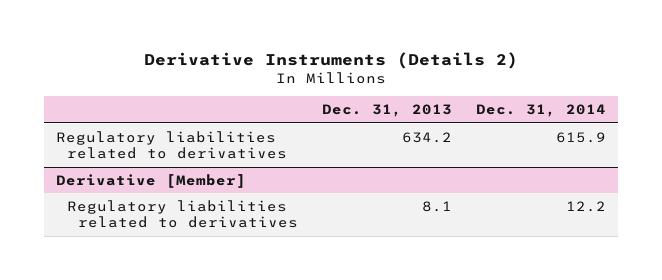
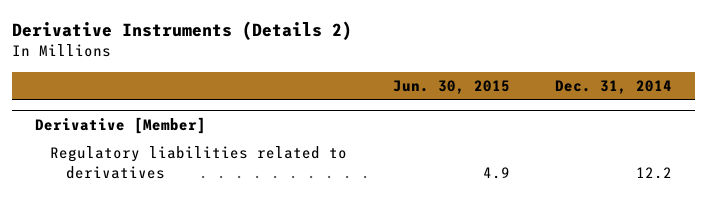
- | Dec. 31, 2013 | Dec. 31, 2014
+ | Jun. 30, 2015 | Dec. 31, 2014
- Regulatory liabilities related to derivatives | 634.2 | 615.9

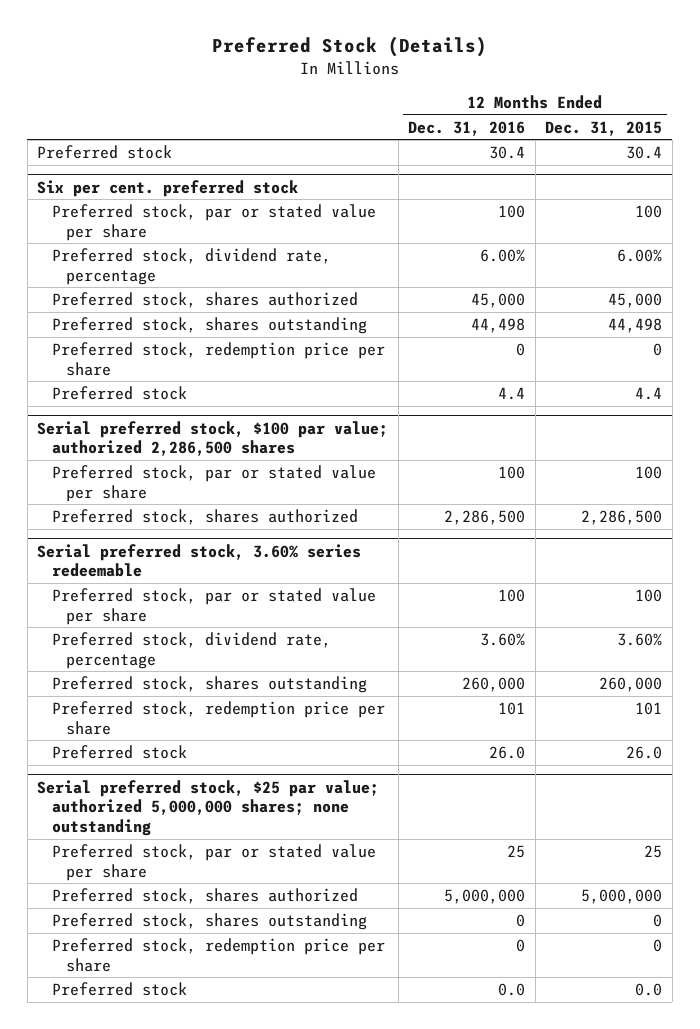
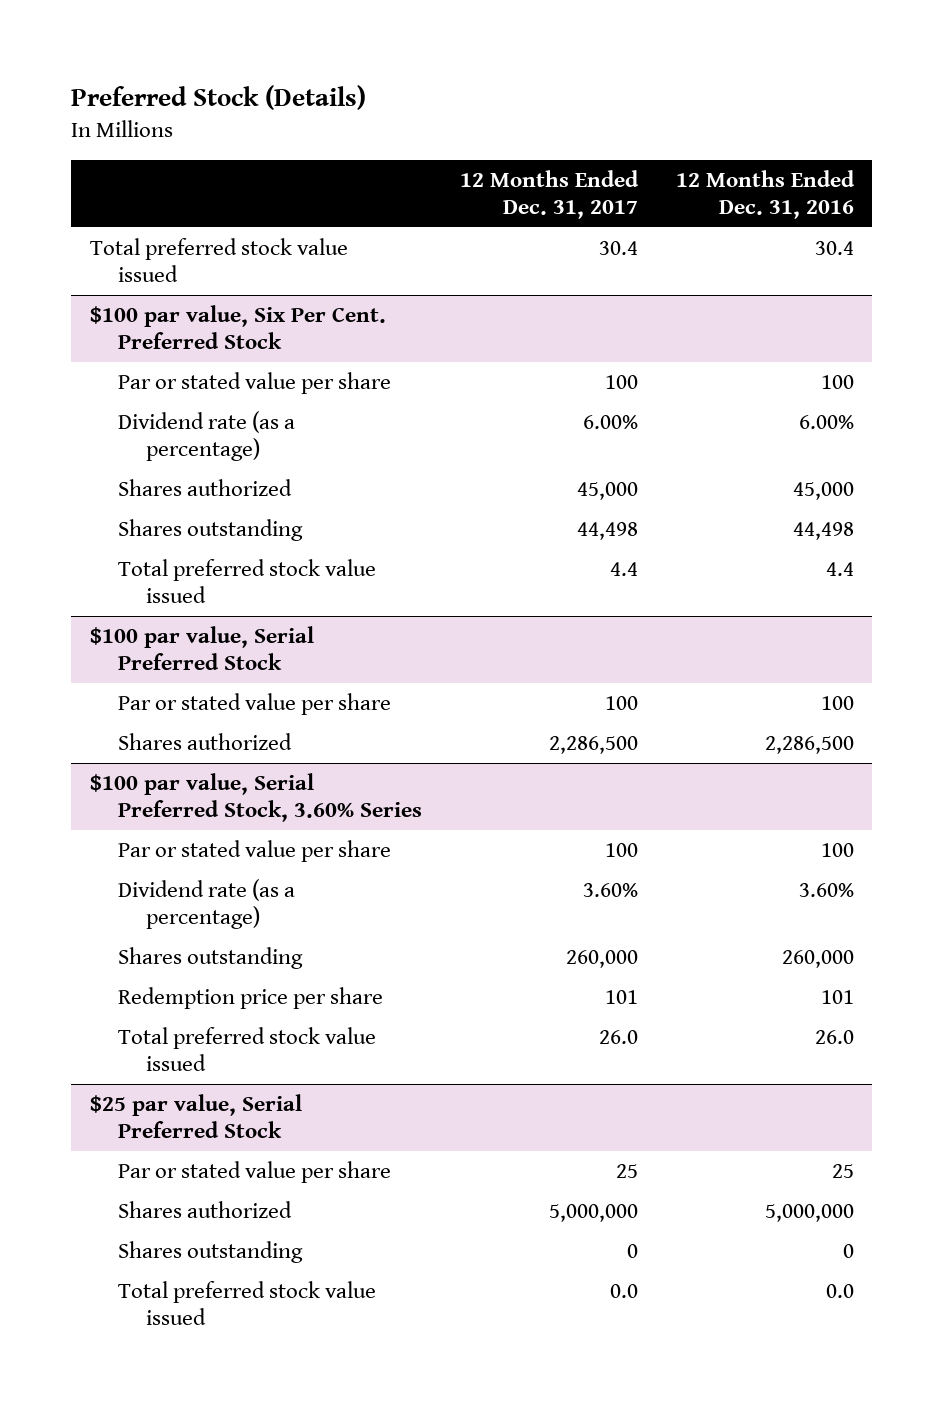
- | 12 Months Ended Dec. 31, 2016 | 12 Months Ended Dec. 31, 2015
+ | 12 Months Ended Dec. 31, 2017 | 12 Months Ended Dec. 31, 2016
- Preferred stock | 30.4 | 30.4
- Six per cent. preferred stock
- Preferred stock, par or stated value per share | 100 | 100
- Preferred stock, dividend rate, percentage | 6.00% | 6.00%
- Preferred stock, shares authorized | 45,000 | 45,000
- Preferred stock, shares outstanding | 44,498 | 44,498
- Preferred stock, redemption price per share | 0 | 0
- Preferred stock | 4.4 | 4.4
- Serial preferred stock, $100 par value; authorized 2,286,500 shares
- Preferred stock, par or stated value per share | 100 | 100
- Preferred stock, shares authorized | 2,286,500 | 2,286,500
- Serial preferred stock, 3.60% series redeemable
- Preferred stock, par or stated value per share | 100 | 100
- Preferred stock, dividend rate, percentage | 3.60% | 3.60%
- Preferred stock, shares outstanding | 260,000 | 260,000
- Preferred stock, redemption price per share | 101 | 101
- Preferred stock | 26.0 | 26.0
- Serial preferred stock, $25 par value; authorized 5,000,000 shares; none outstanding
- Preferred stock, par or stated value per share | 25 | 25
- Preferred stock, shares authorized | 5,000,000 | 5,000,000
- Preferred stock, shares outstanding | 0 | 0
- Preferred stock, redemption price per share | 0 | 0
- Preferred stock | 0.0 | 0.0
+ Total preferred stock value issued | 30.4 | 30.4
+ $100 par value, Six Per Cent. Preferred Stock
+ Par or stated value per share | 100 | 100
+ Dividend rate (as a percentage) | 6.00% | 6.00%
+ Shares authorized | 45,000 | 45,000
+ Shares outstanding | 44,498 | 44,498
+ Total preferred stock value issued | 4.4 | 4.4
+ $100 par value, Serial Preferred Stock
+ Par or stated value per share | 100 | 100
+ Shares authorized | 2,286,500 | 2,286,500
+ $100 par value, Serial Preferred Stock, 3.60% Series
+ Par or stated value per share | 100 | 100
+ Dividend rate (as a percentage) | 3.60% | 3.60%
+ Shares outstanding | 260,000 | 260,000
+ Redemption price per share | 101 | 101
+ Total preferred stock value issued | 26.0 | 26.0
+ $25 par value, Serial Preferred Stock
+ Par or stated value per share | 25 | 25
+ Shares authorized | 5,000,000 | 5,000,000
+ Shares outstanding | 0 | 0
+ Total preferred stock value issued | 0.0 | 0.0

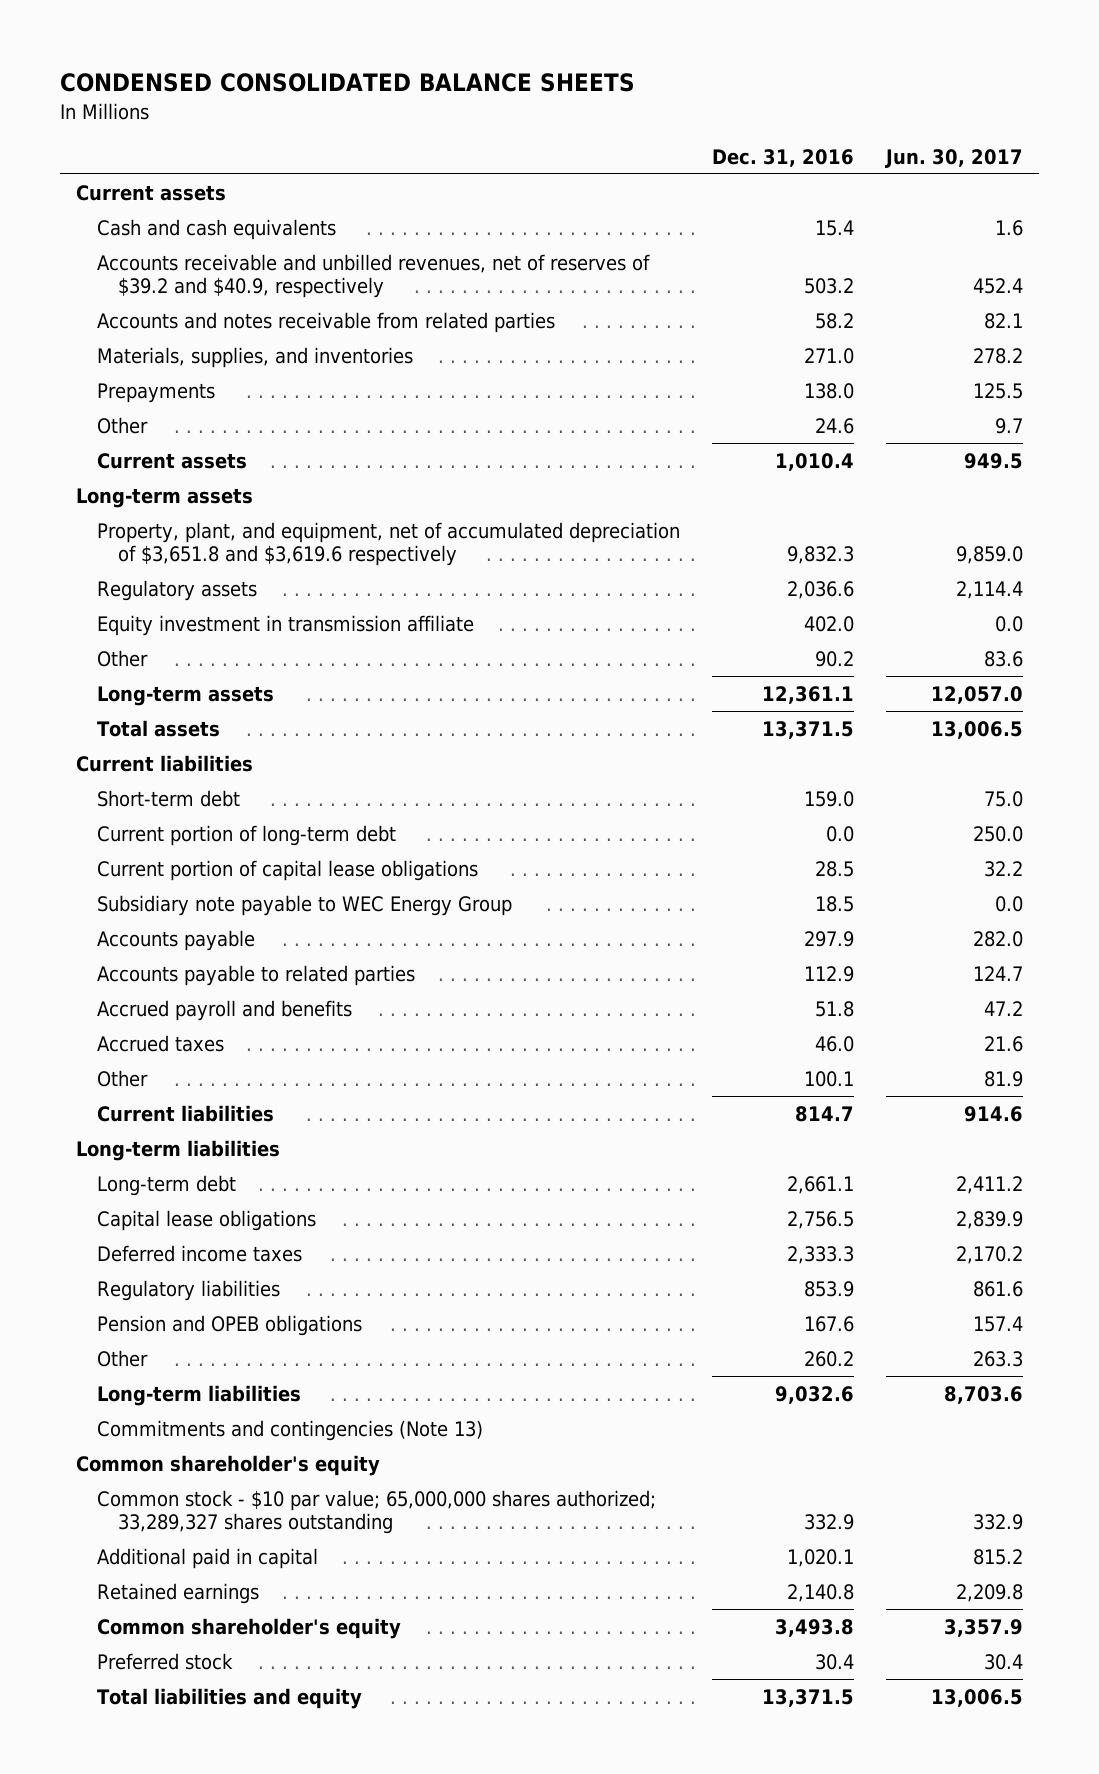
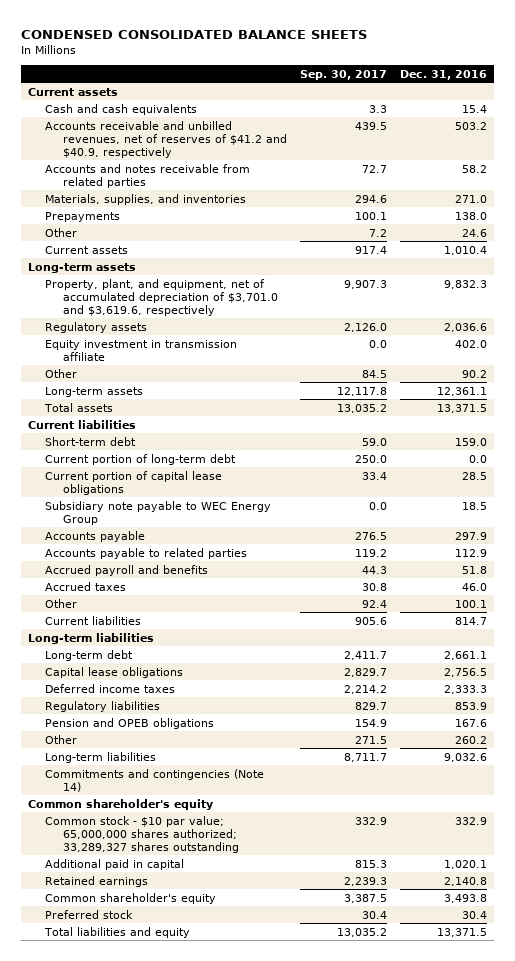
- | Dec. 31, 2016 | Jun. 30, 2017
+ | Sep. 30, 2017 | Dec. 31, 2016
- Accounts receivable and unbilled revenues, net of reserves of $39.2 and $40.9, respectively | 503.2 | 452.4
+ Accounts receivable and unbilled revenues, net of reserves of $41.2 and $40.9, respectively | 439.5 | 503.2
- Property, plant, and equipment, net of accumulated depreciation of $3,651.8 and $3,619.6 respectively | 9,832.3 | 9,859.0
+ Property, plant, and equipment, net of accumulated depreciation of $3,701.0 and $3,619.6, respectively | 9,907.3 | 9,832.3
- Commitments and contingencies (Note 13)
+ Commitments and contingencies (Note 14)

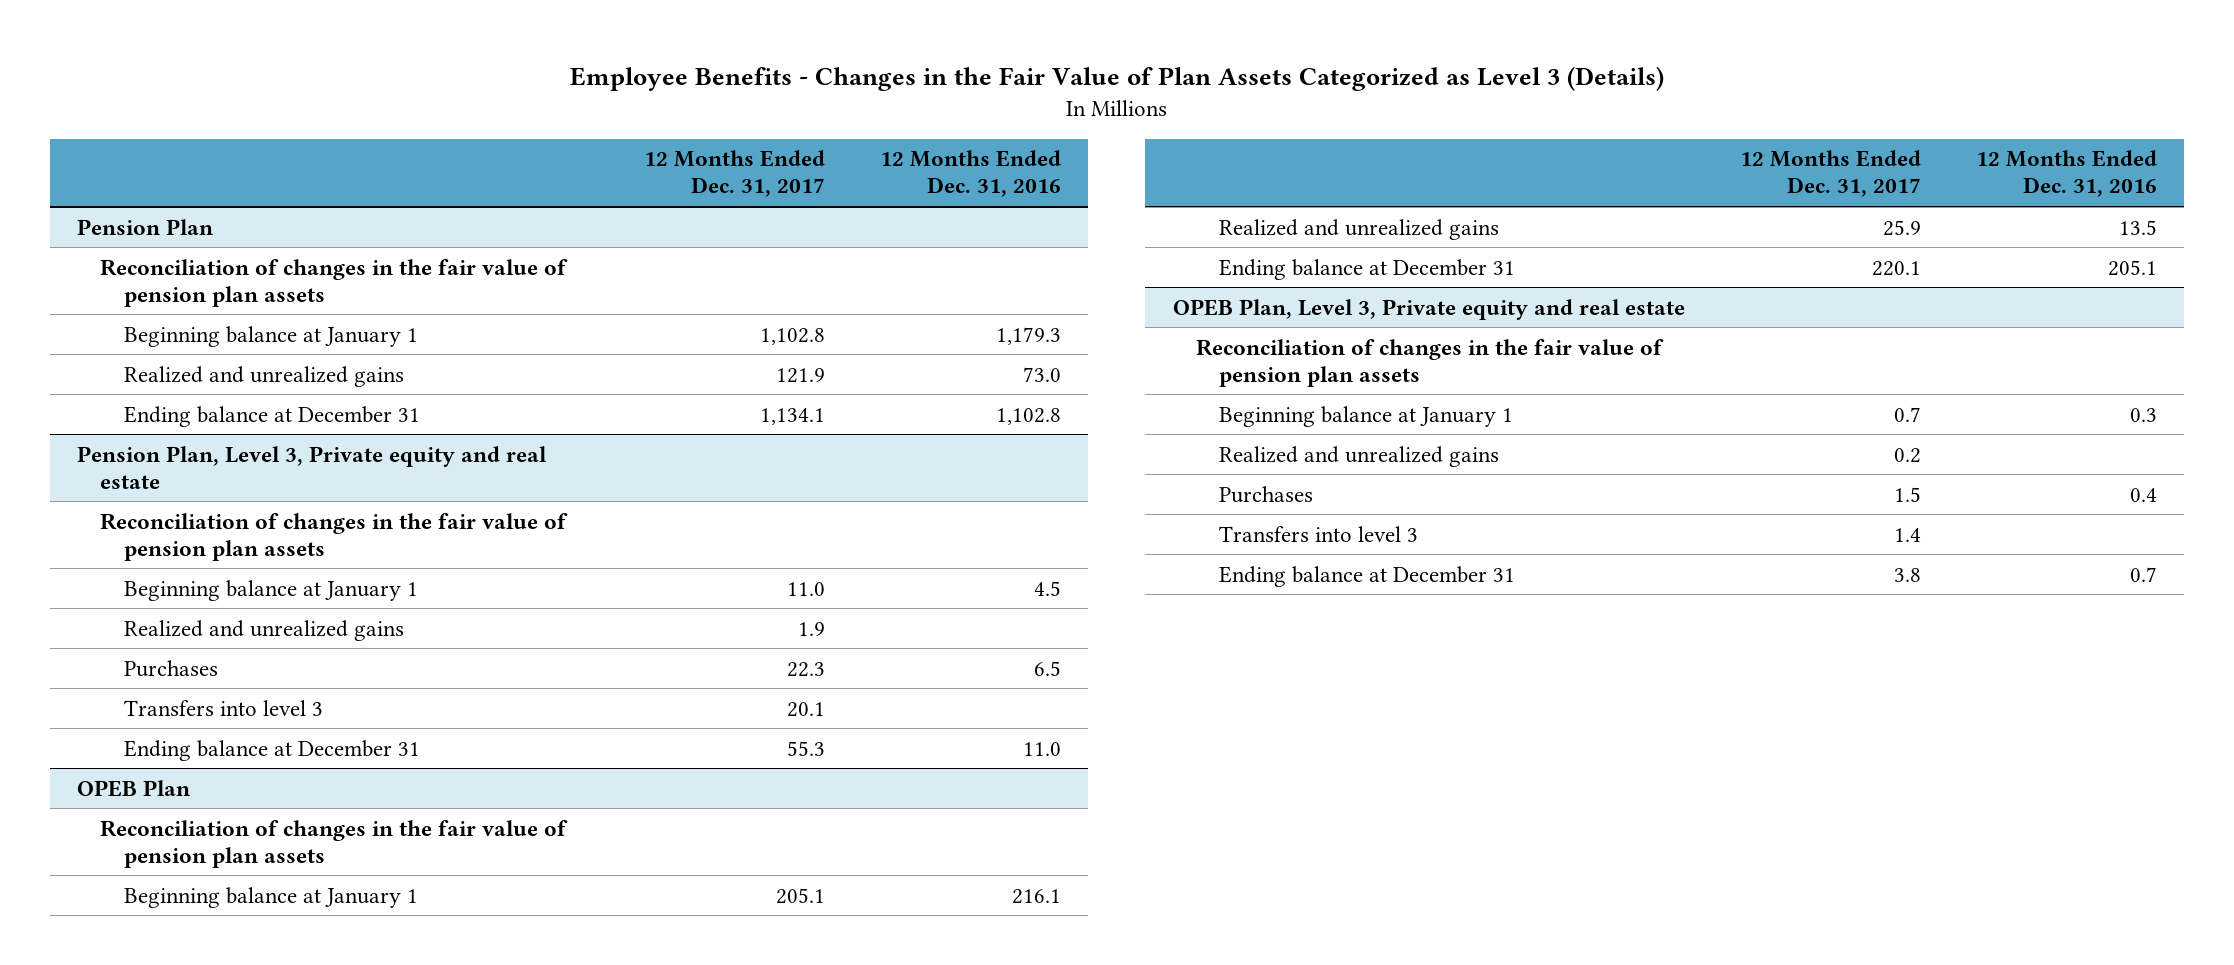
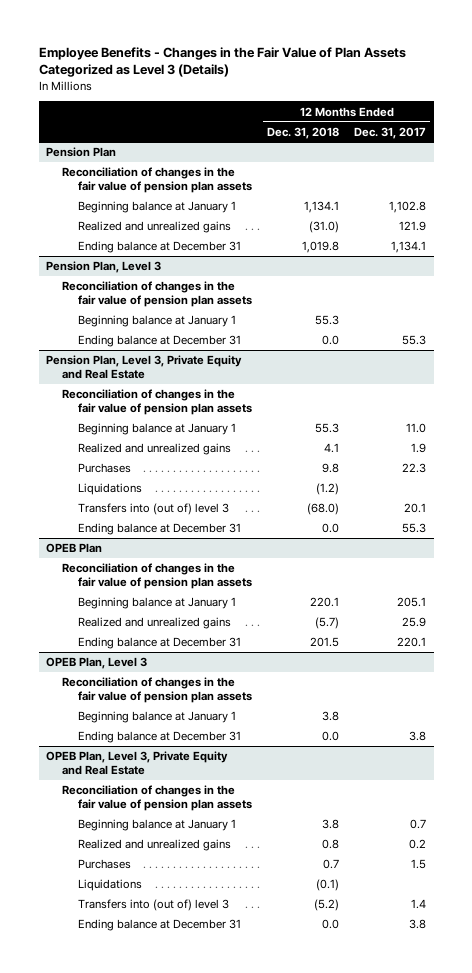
- | 12 Months Ended Dec. 31, 2017 | 12 Months Ended Dec. 31, 2016
+ | 12 Months Ended Dec. 31, 2018 | 12 Months Ended Dec. 31, 2017
- Pension Plan, Level 3, Private equity and real estate
+ Pension Plan, Level 3
+ Beginning balance at January 1 | 55.3 |
+ Ending balance at December 31 | 0.0 | 55.3
+ Pension Plan, Level 3, Private Equity and Real Estate
+ Reconciliation of changes in the fair value of pension plan assets
- Transfers into level 3 | 20.1 |
+ Liquidations | (1.2) |
+ Transfers into (out of) level 3 | (68.0) | 20.1
- OPEB Plan, Level 3, Private equity and real estate
+ OPEB Plan, Level 3
+ Beginning balance at January 1 | 3.8 |
+ Ending balance at December 31 | 0.0 | 3.8
+ OPEB Plan, Level 3, Private Equity and Real Estate
+ Reconciliation of changes in the fair value of pension plan assets
- Transfers into level 3 | 1.4 |
+ Liquidations | (0.1) |
+ Transfers into (out of) level 3 | (5.2) | 1.4

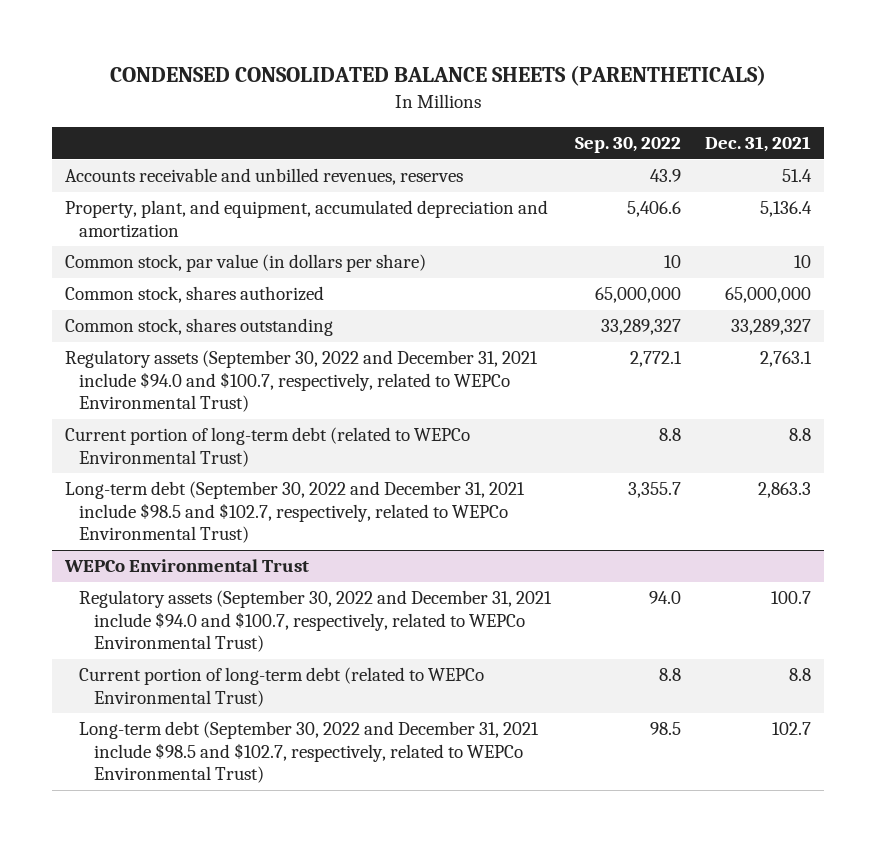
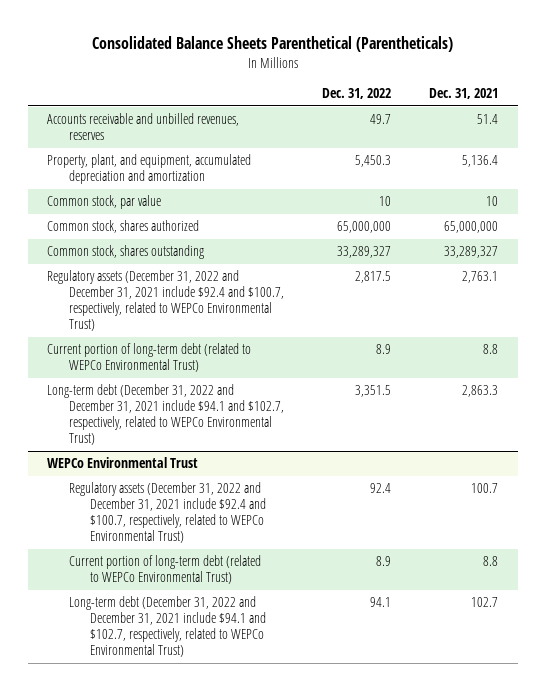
- CONDENSED CONSOLIDATED BALANCE SHEETS (PARENTHETICALS)
+ Consolidated Balance Sheets Parenthetical (Parentheticals)
- | Sep. 30, 2022 | Dec. 31, 2021
+ | Dec. 31, 2022 | Dec. 31, 2021
- Common stock, par value (in dollars per share) | 10 | 10
+ Common stock, par value | 10 | 10
- Regulatory assets (September 30, 2022 and December 31, 2021 include $94.0 and $100.7, respectively, related to WEPCo Environmental Trust) | 2,772.1 | 2,763.1
+ Regulatory assets (December 31, 2022 and December 31, 2021 include $92.4 and $100.7, respectively, related to WEPCo Environmental Trust) | 2,817.5 | 2,763.1
- Long-term debt (September 30, 2022 and December 31, 2021 include $98.5 and $102.7, respectively, related to WEPCo Environmental Trust) | 3,355.7 | 2,863.3
+ Long-term debt (December 31, 2022 and December 31, 2021 include $94.1 and $102.7, respectively, related to WEPCo Environmental Trust) | 3,351.5 | 2,863.3
@ WEPCo Environmental Trust
- Regulatory assets (September 30, 2022 and December 31, 2021 include $94.0 and $100.7, respectively, related to WEPCo Environmental Trust) | 94.0 | 100.7
+ Regulatory assets (December 31, 2022 and December 31, 2021 include $92.4 and $100.7, respectively, related to WEPCo Environmental Trust) | 92.4 | 100.7
- Long-term debt (September 30, 2022 and December 31, 2021 include $98.5 and $102.7, respectively, related to WEPCo Environmental Trust) | 98.5 | 102.7
+ Long-term debt (December 31, 2022 and December 31, 2021 include $94.1 and $102.7, respectively, related to WEPCo Environmental Trust) | 94.1 | 102.7

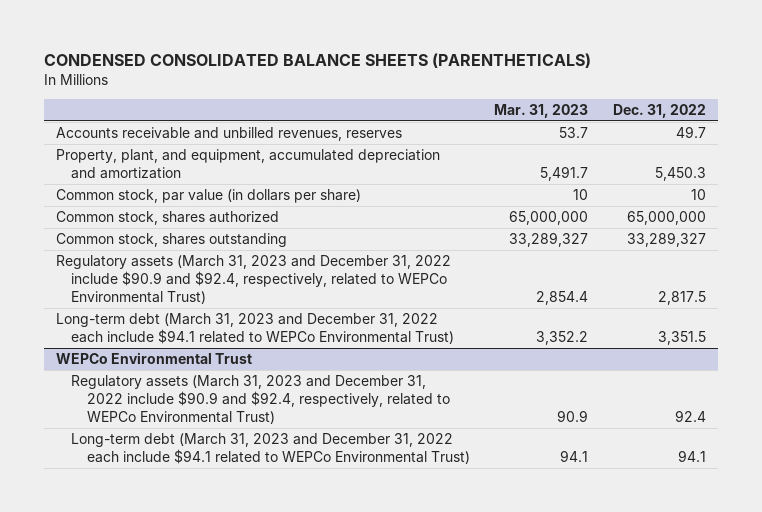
- Consolidated Balance Sheets Parenthetical (Parentheticals)
+ CONDENSED CONSOLIDATED BALANCE SHEETS (PARENTHETICALS)
- | Dec. 31, 2022 | Dec. 31, 2021
+ | Mar. 31, 2023 | Dec. 31, 2022
- Common stock, par value | 10 | 10
+ Common stock, par value (in dollars per share) | 10 | 10
- Regulatory assets (December 31, 2022 and December 31, 2021 include $92.4 and $100.7, respectively, related to WEPCo Environmental Trust) | 2,817.5 | 2,763.1
- Current portion of long-term debt (related to WEPCo Environmental Trust) | 8.9 | 8.8
- Long-term debt (December 31, 2022 and December 31, 2021 include $94.1 and $102.7, respectively, related to WEPCo Environmental Trust) | 3,351.5 | 2,863.3
+ Regulatory assets (March 31, 2023 and December 31, 2022 include $90.9 and $92.4, respectively, related to WEPCo Environmental Trust) | 2,854.4 | 2,817.5
+ Long-term debt (March 31, 2023 and December 31, 2022 each include $94.1 related to WEPCo Environmental Trust) | 3,352.2 | 3,351.5
@ WEPCo Environmental Trust
- Regulatory assets (December 31, 2022 and December 31, 2021 include $92.4 and $100.7, respectively, related to WEPCo Environmental Trust) | 92.4 | 100.7
- Current portion of long-term debt (related to WEPCo Environmental Trust) | 8.9 | 8.8
- Long-term debt (December 31, 2022 and December 31, 2021 include $94.1 and $102.7, respectively, related to WEPCo Environmental Trust) | 94.1 | 102.7
+ Regulatory assets (March 31, 2023 and December 31, 2022 include $90.9 and $92.4, respectively, related to WEPCo Environmental Trust) | 90.9 | 92.4
+ Long-term debt (March 31, 2023 and December 31, 2022 each include $94.1 related to WEPCo Environmental Trust) | 94.1 | 94.1

